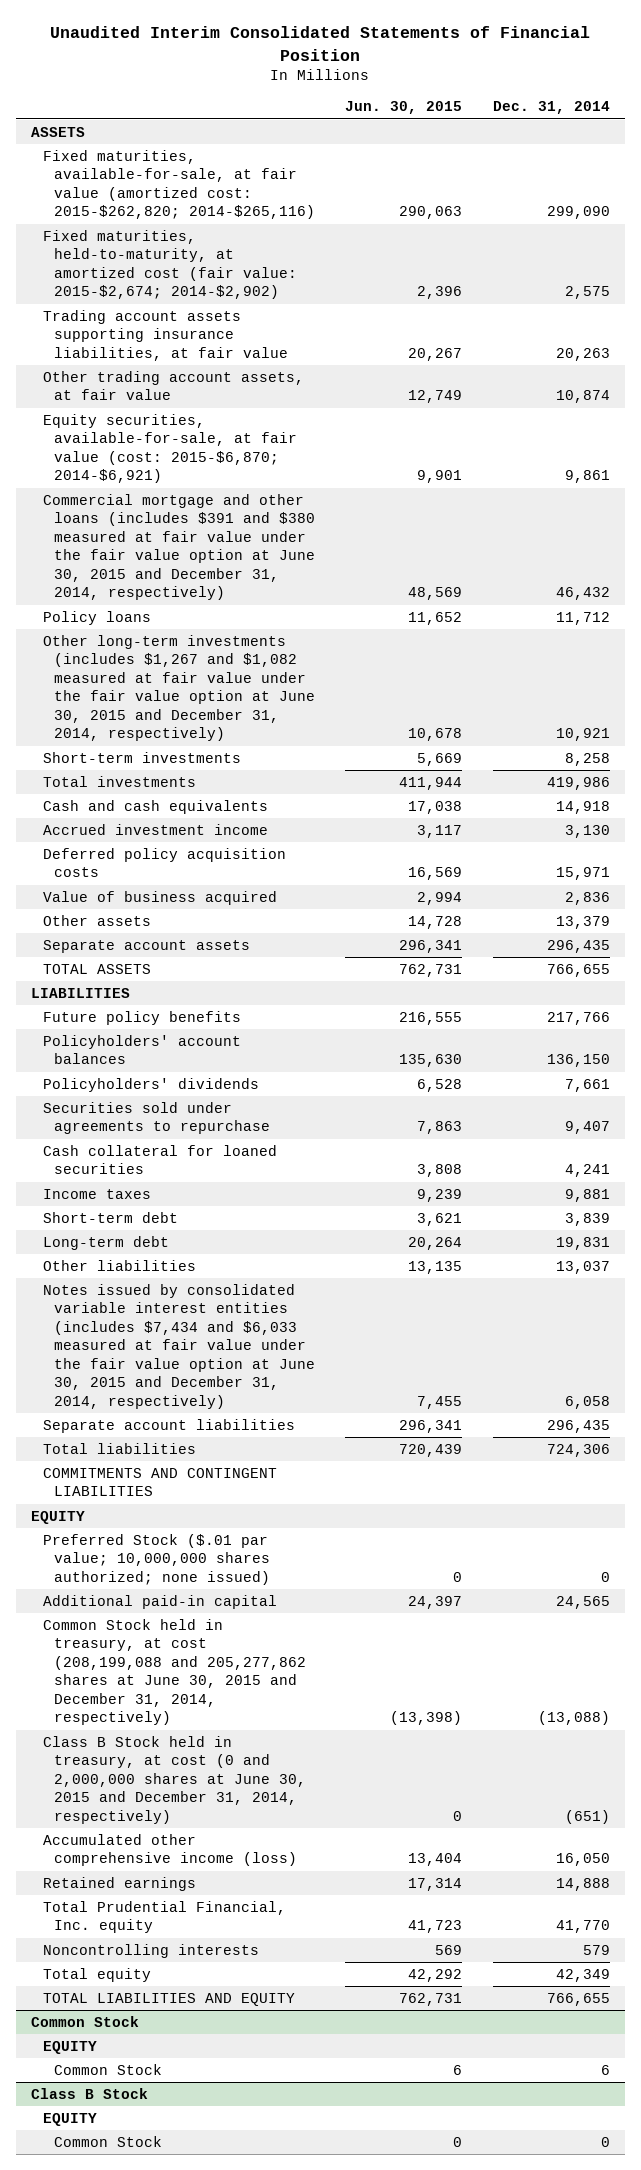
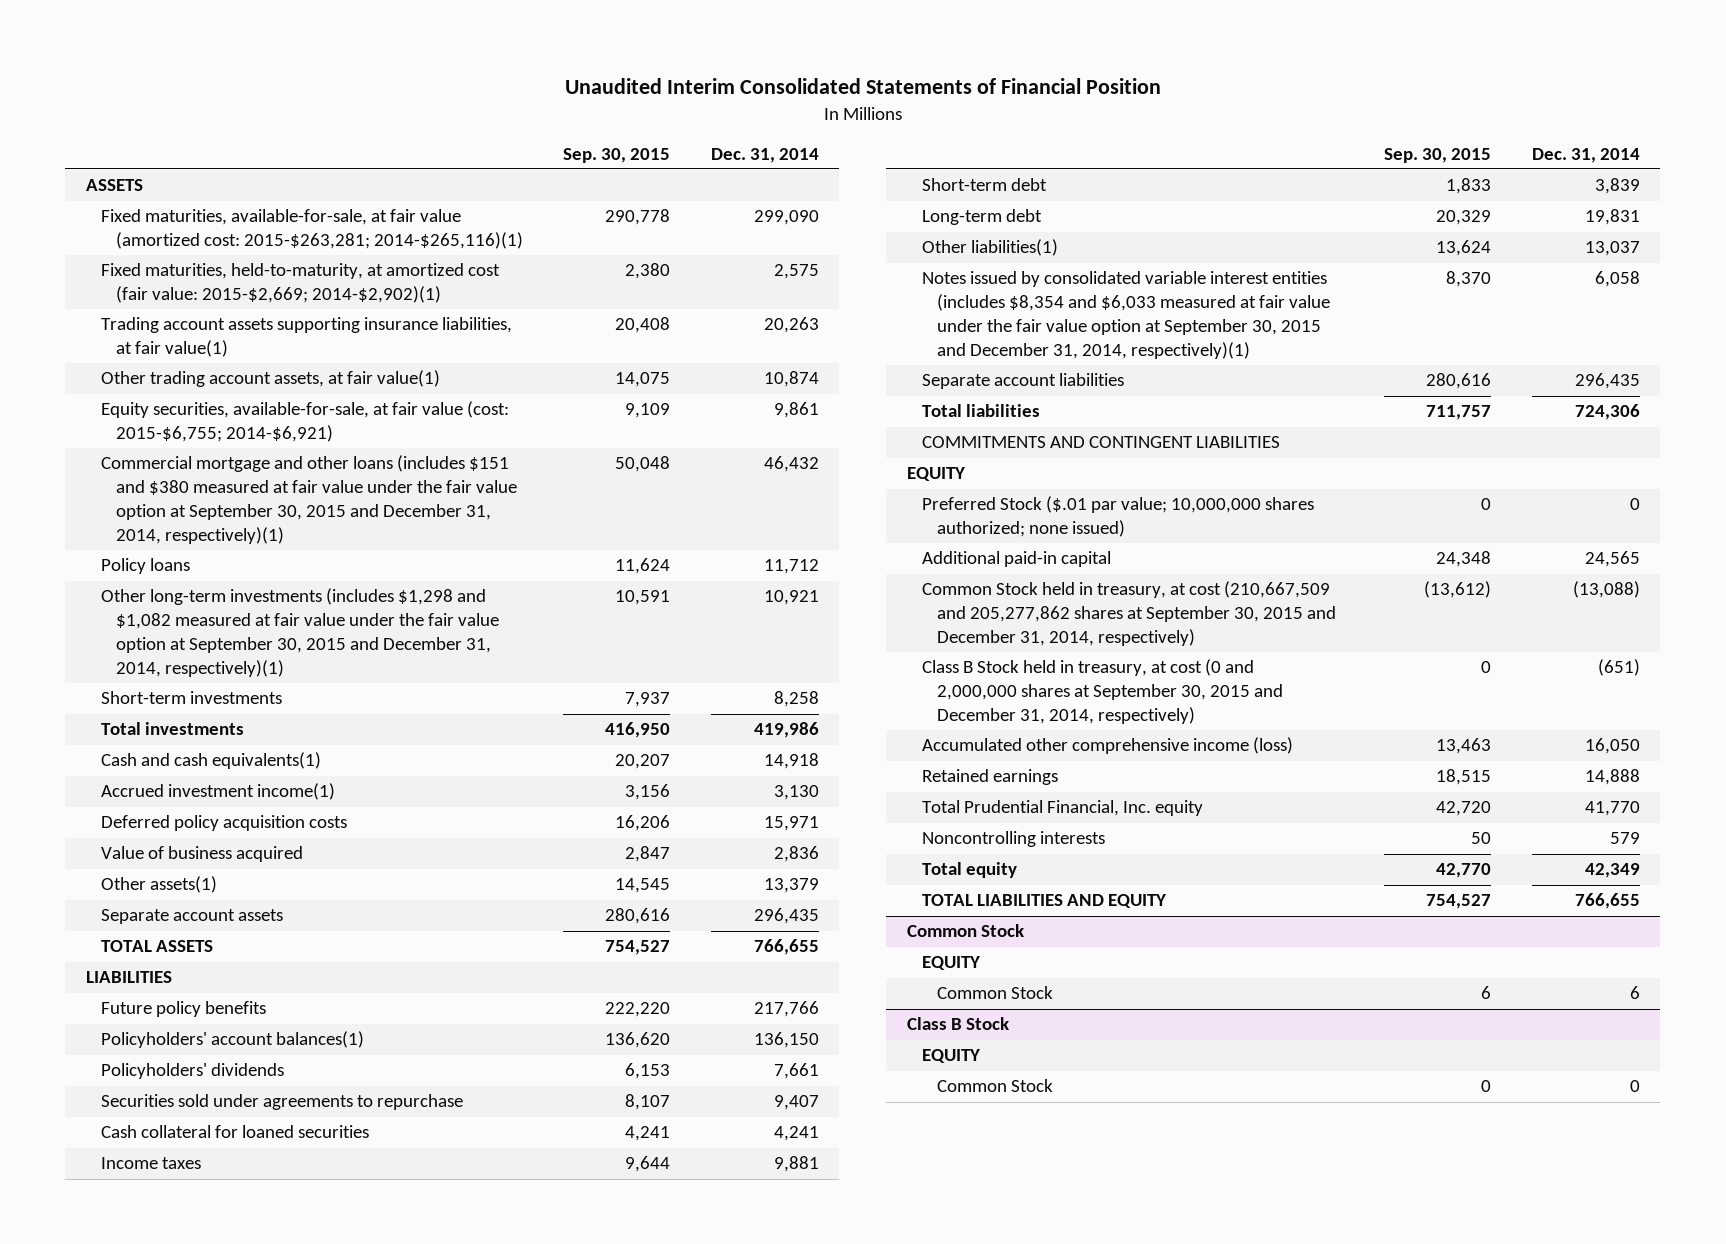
- | Jun. 30, 2015 | Dec. 31, 2014
+ | Sep. 30, 2015 | Dec. 31, 2014
- Fixed maturities, available-for-sale, at fair value (amortized cost: 2015-$262,820; 2014-$265,116) | 290,063 | 299,090
- Fixed maturities, held-to-maturity, at amortized cost (fair value: 2015-$2,674; 2014-$2,902) | 2,396 | 2,575
- Trading account assets supporting insurance liabilities, at fair value | 20,267 | 20,263
- Other trading account assets, at fair value | 12,749 | 10,874
- Equity securities, available-for-sale, at fair value (cost: 2015-$6,870; 2014-$6,921) | 9,901 | 9,861
- Commercial mortgage and other loans (includes $391 and $380 measured at fair value under the fair value option at June 30, 2015 and December 31, 2014, respectively) | 48,569 | 46,432
+ Fixed maturities, available-for-sale, at fair value (amortized cost: 2015-$263,281; 2014-$265,116)(1) | 290,778 | 299,090
+ Fixed maturities, held-to-maturity, at amortized cost (fair value: 2015-$2,669; 2014-$2,902)(1) | 2,380 | 2,575
+ Trading account assets supporting insurance liabilities, at fair value(1) | 20,408 | 20,263
+ Other trading account assets, at fair value(1) | 14,075 | 10,874
+ Equity securities, available-for-sale, at fair value (cost: 2015-$6,755; 2014-$6,921) | 9,109 | 9,861
+ Commercial mortgage and other loans (includes $151 and $380 measured at fair value under the fair value option at September 30, 2015 and December 31, 2014, respectively)(1) | 50,048 | 46,432
- Other long-term investments (includes $1,267 and $1,082 measured at fair value under the fair value option at June 30, 2015 and December 31, 2014, respectively) | 10,678 | 10,921
+ Other long-term investments (includes $1,298 and $1,082 measured at fair value under the fair value option at September 30, 2015 and December 31, 2014, respectively)(1) | 10,591 | 10,921
- Cash and cash equivalents | 17,038 | 14,918
- Accrued investment income | 3,117 | 3,130
+ Cash and cash equivalents(1) | 20,207 | 14,918
+ Accrued investment income(1) | 3,156 | 3,130
- Other assets | 14,728 | 13,379
+ Other assets(1) | 14,545 | 13,379
- Policyholders' account balances | 135,630 | 136,150
+ Policyholders' account balances(1) | 136,620 | 136,150
- Other liabilities | 13,135 | 13,037
- Notes issued by consolidated variable interest entities (includes $7,434 and $6,033 measured at fair value under the fair value option at June 30, 2015 and December 31, 2014, respectively) | 7,455 | 6,058
+ Other liabilities(1) | 13,624 | 13,037
+ Notes issued by consolidated variable interest entities (includes $8,354 and $6,033 measured at fair value under the fair value option at September 30, 2015 and December 31, 2014, respectively)(1) | 8,370 | 6,058
- Common Stock held in treasury, at cost (208,199,088 and 205,277,862 shares at June 30, 2015 and December 31, 2014, respectively) | (13,398) | (13,088)
- Class B Stock held in treasury, at cost (0 and 2,000,000 shares at June 30, 2015 and December 31, 2014, respectively) | 0 | (651)
+ Common Stock held in treasury, at cost (210,667,509 and 205,277,862 shares at September 30, 2015 and December 31, 2014, respectively) | (13,612) | (13,088)
+ Class B Stock held in treasury, at cost (0 and 2,000,000 shares at September 30, 2015 and December 31, 2014, respectively) | 0 | (651)

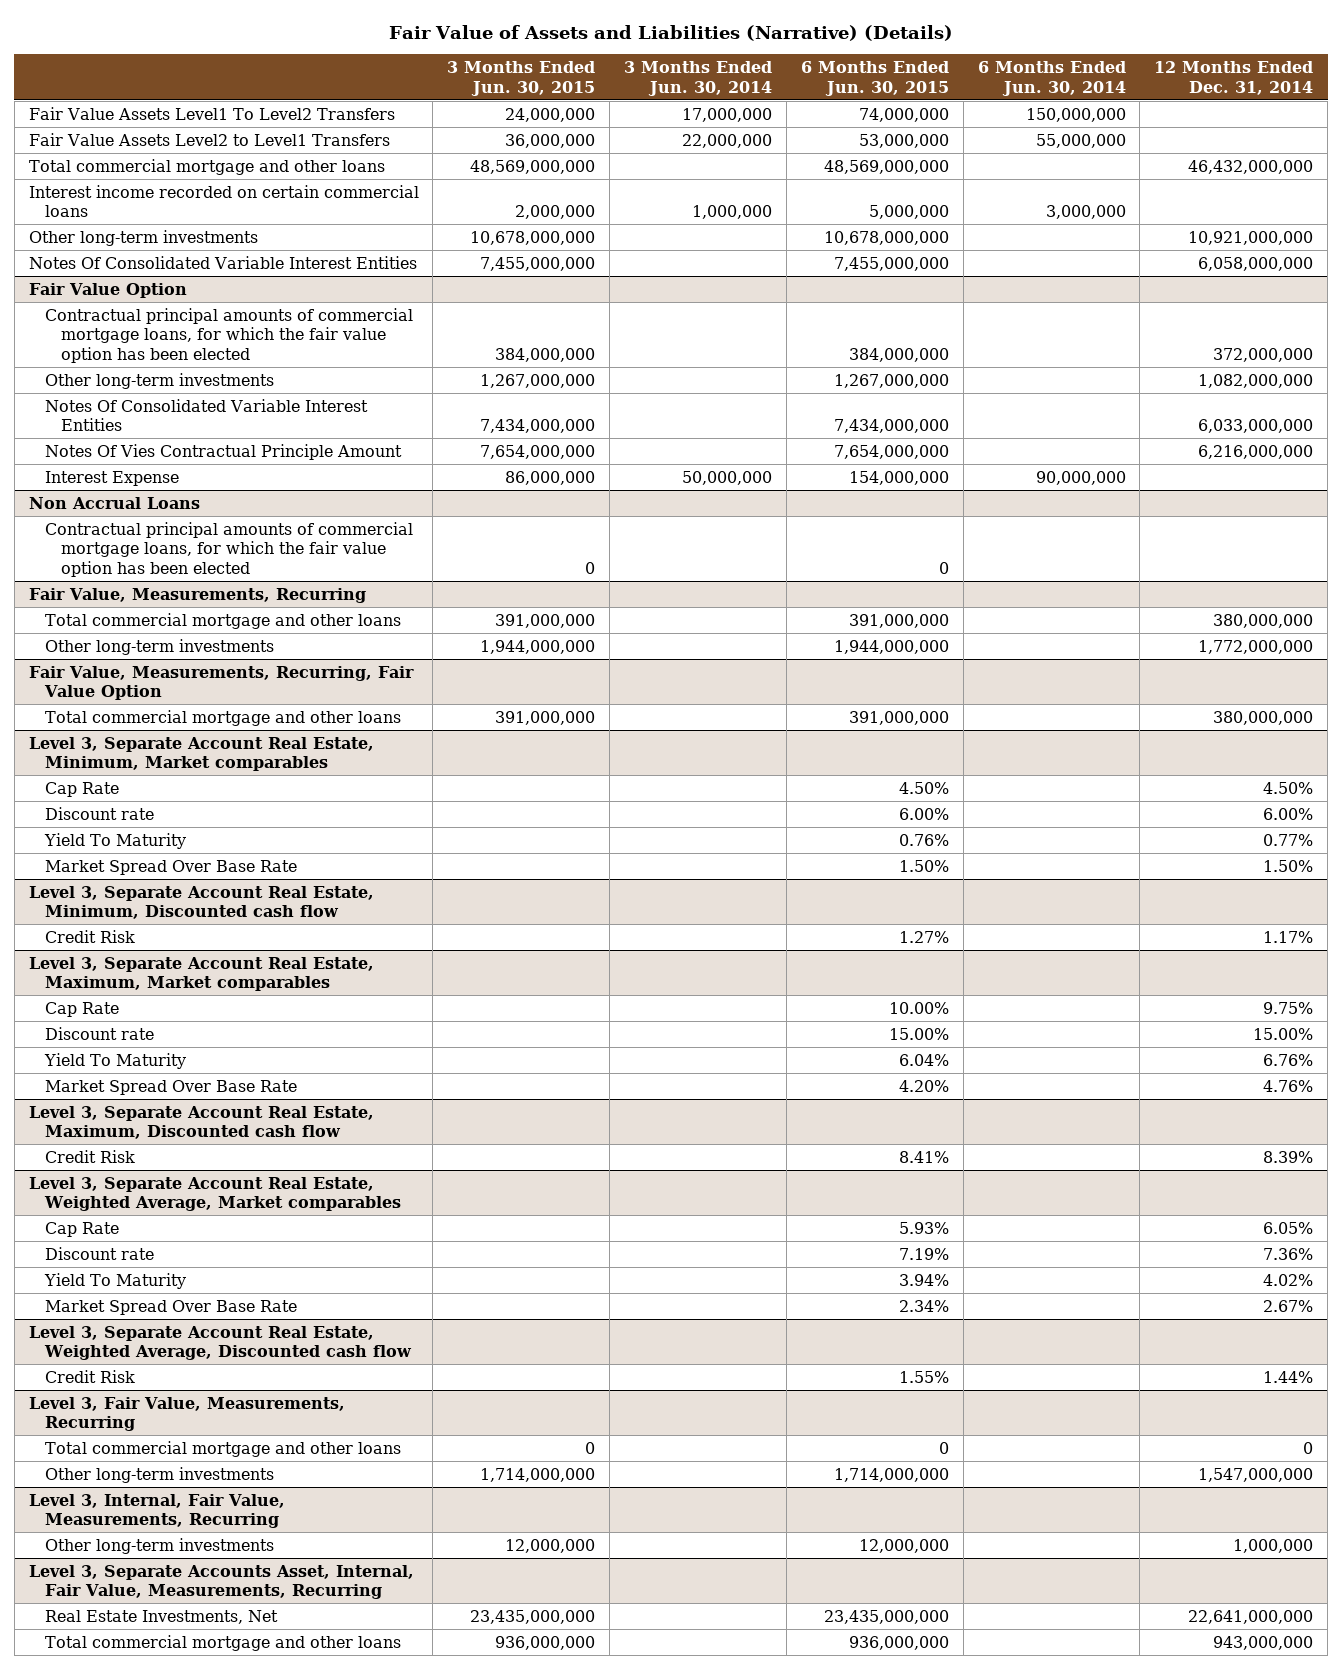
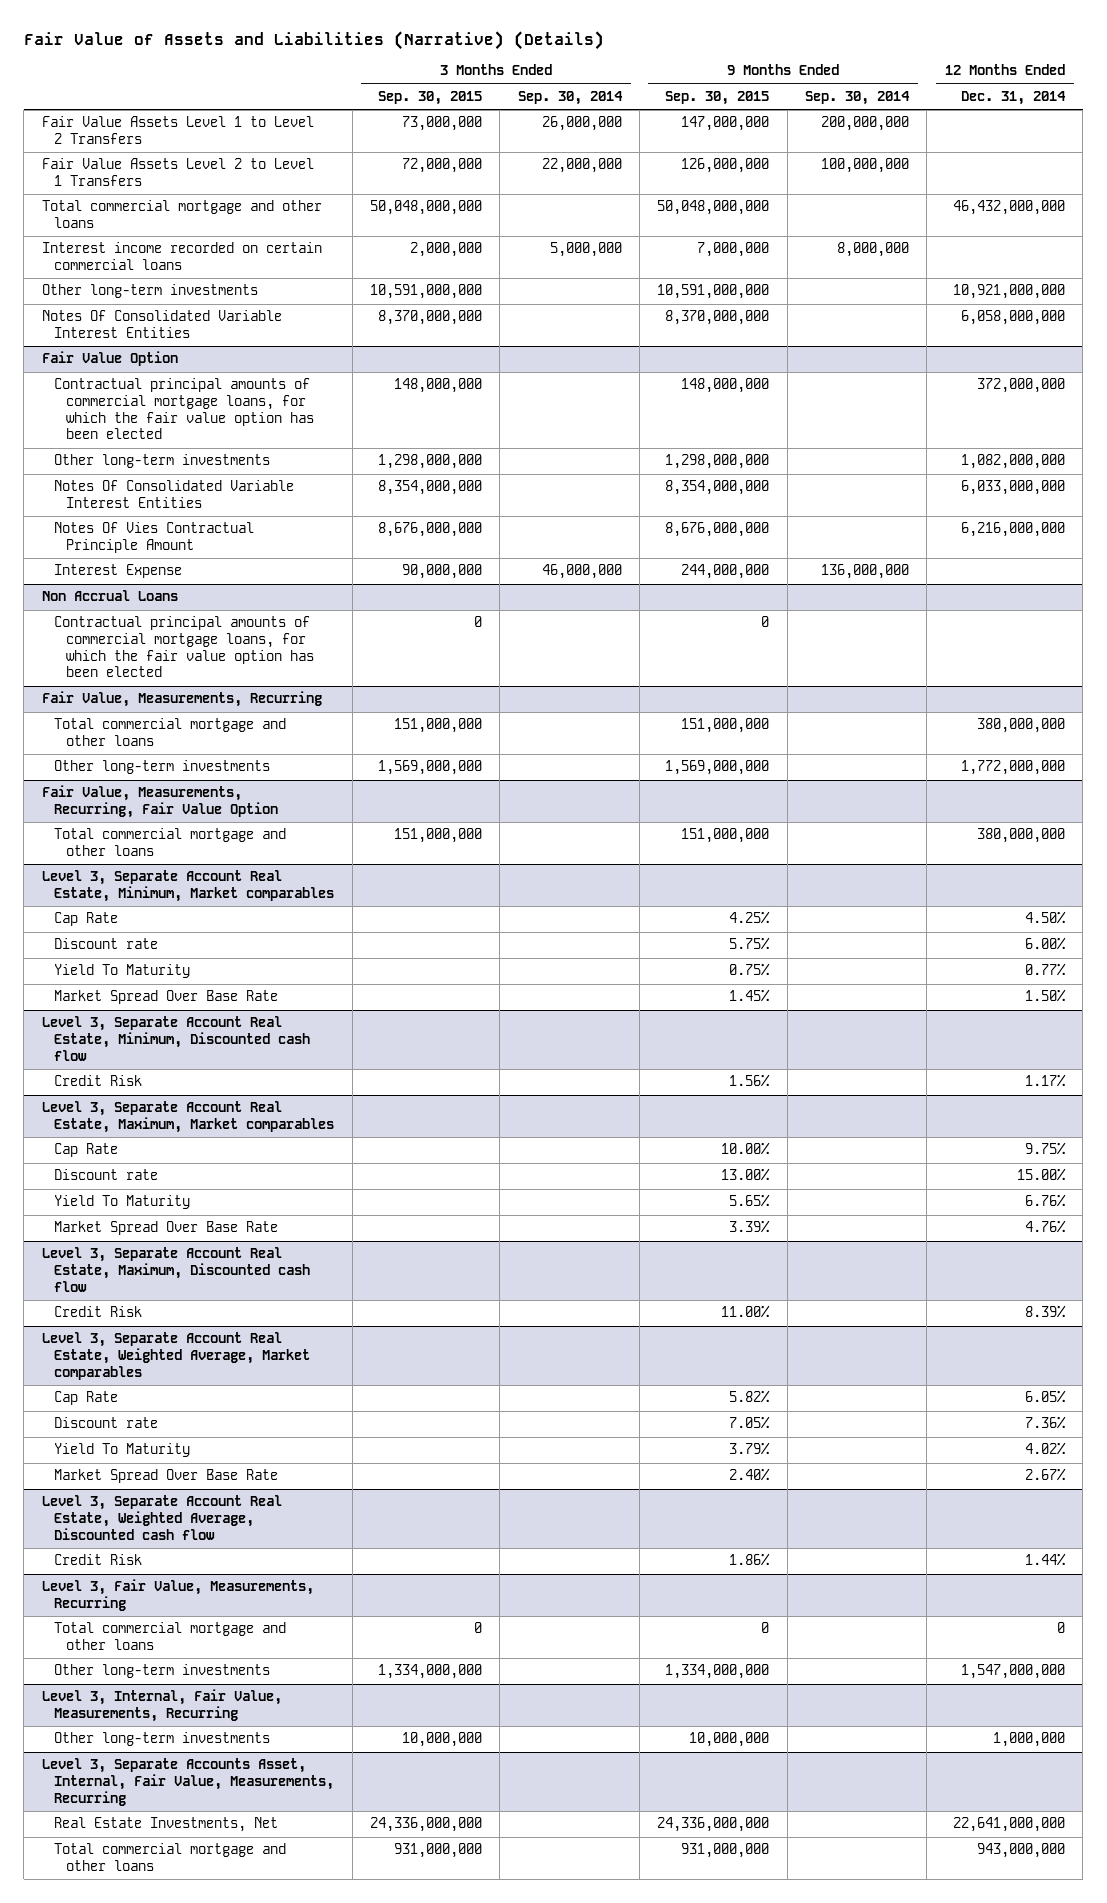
- | 3 Months Ended Jun. 30, 2015 | 3 Months Ended Jun. 30, 2014 | 6 Months Ended Jun. 30, 2015 | 6 Months Ended Jun. 30, 2014 | 12 Months Ended Dec. 31, 2014
+ | 3 Months Ended Sep. 30, 2015 | 3 Months Ended Sep. 30, 2014 | 9 Months Ended Sep. 30, 2015 | 9 Months Ended Sep. 30, 2014 | 12 Months Ended Dec. 31, 2014
- Fair Value Assets Level1 To Level2 Transfers | 24,000,000 | 17,000,000 | 74,000,000 | 150,000,000 |
- Fair Value Assets Level2 to Level1 Transfers | 36,000,000 | 22,000,000 | 53,000,000 | 55,000,000 |
+ Fair Value Assets Level 1 to Level 2 Transfers | 73,000,000 | 26,000,000 | 147,000,000 | 200,000,000 |
+ Fair Value Assets Level 2 to Level 1 Transfers | 72,000,000 | 22,000,000 | 126,000,000 | 100,000,000 |

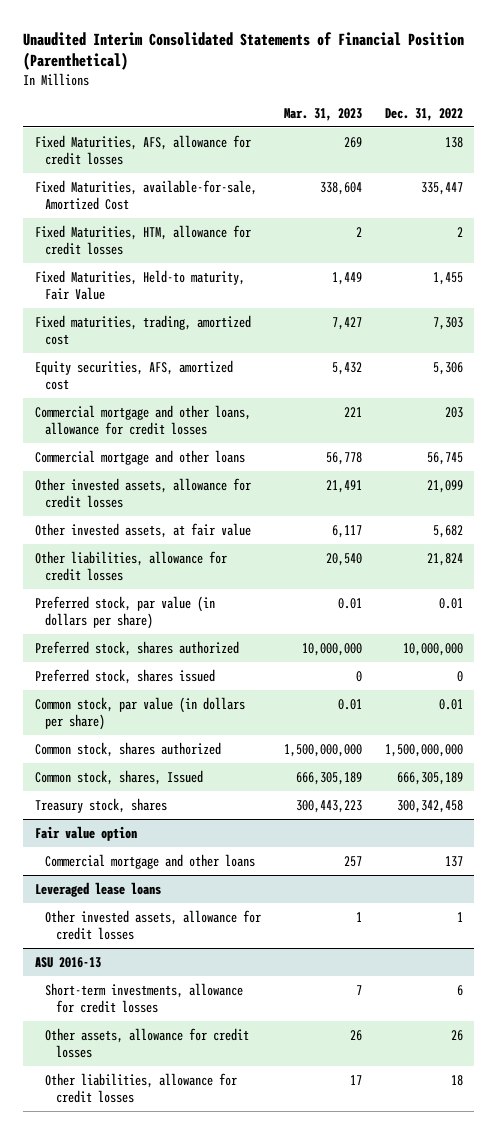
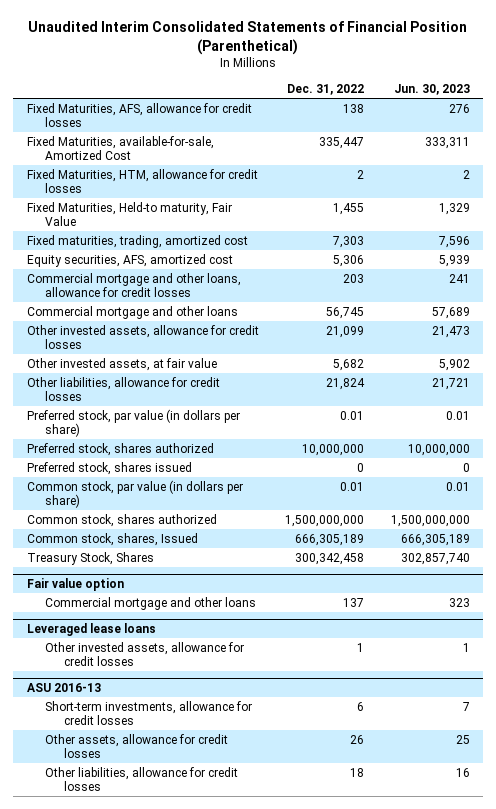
- | Mar. 31, 2023 | Dec. 31, 2022
+ | Dec. 31, 2022 | Jun. 30, 2023
- Treasury stock, shares | 300,443,223 | 300,342,458
+ Treasury Stock, Shares | 300,342,458 | 302,857,740

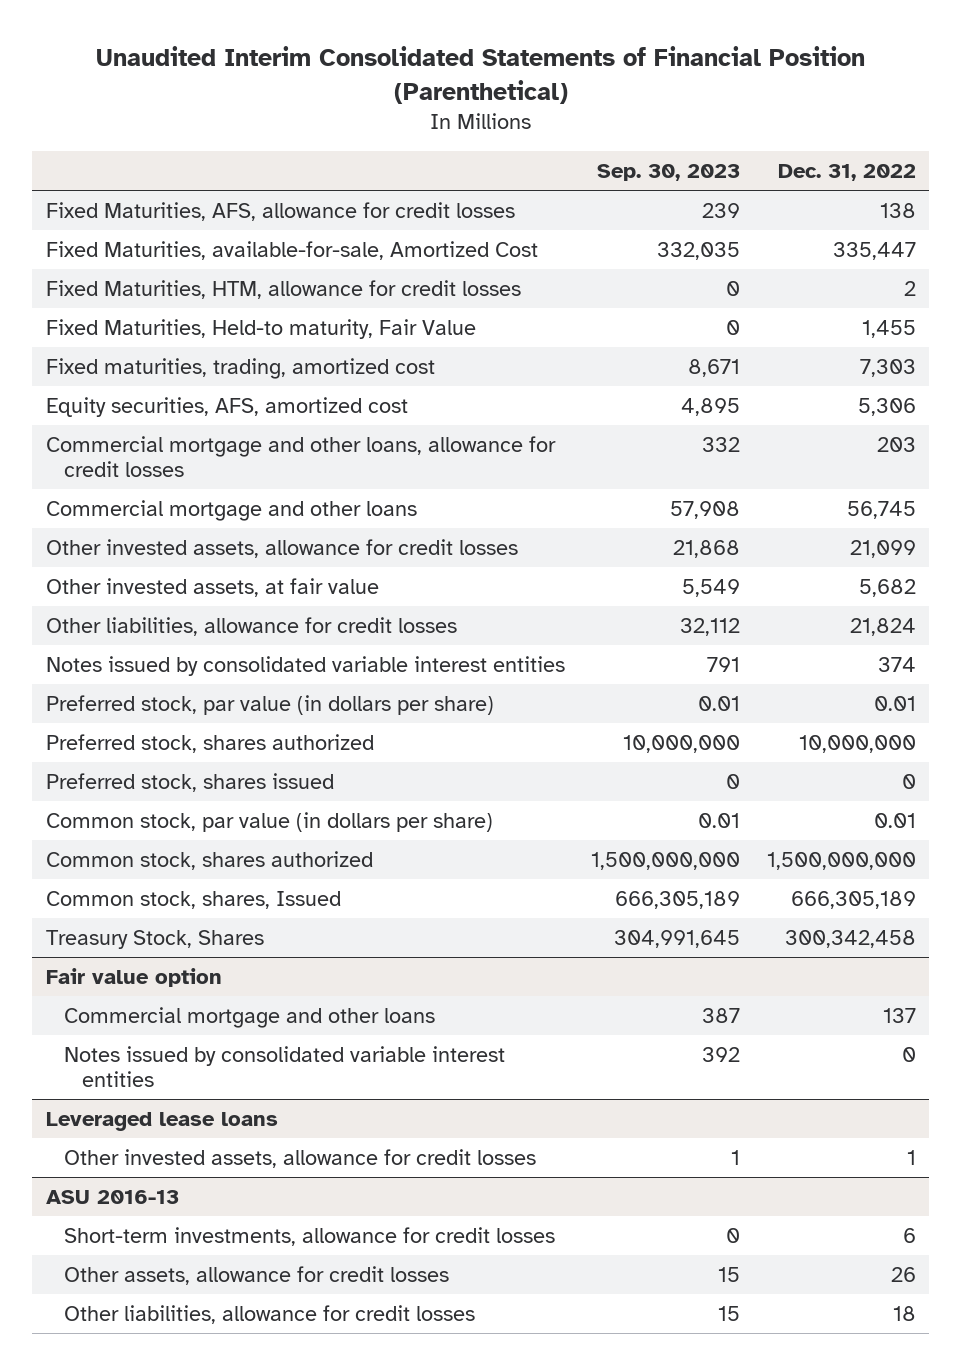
- | Dec. 31, 2022 | Jun. 30, 2023
+ | Sep. 30, 2023 | Dec. 31, 2022
+ Notes issued by consolidated variable interest entities | 791 | 374
@ Fair value option
+ Notes issued by consolidated variable interest entities | 392 | 0

